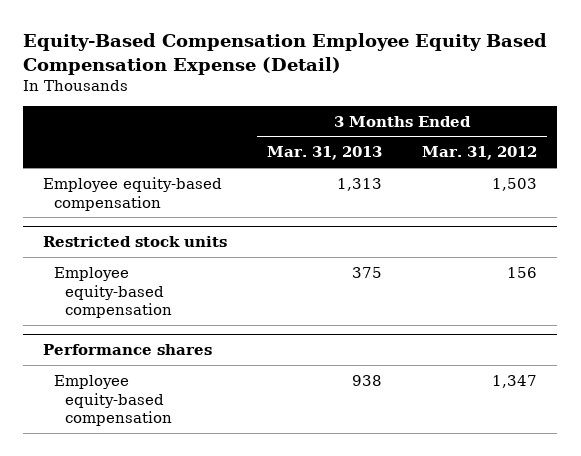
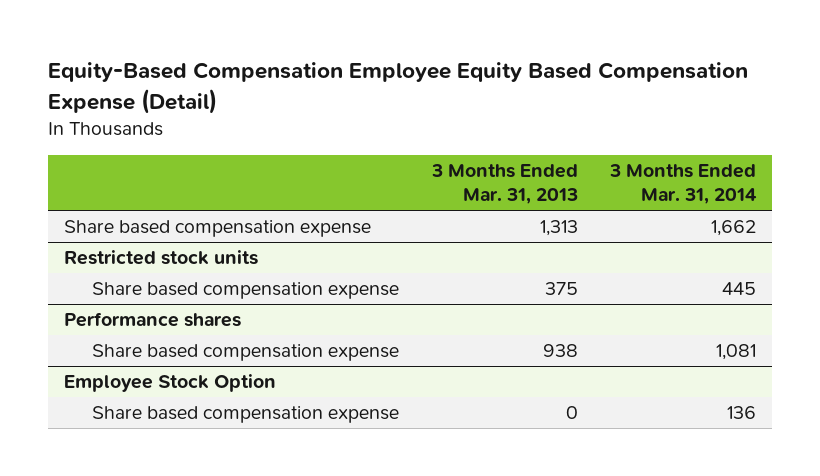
- | 3 Months Ended Mar. 31, 2013 | 3 Months Ended Mar. 31, 2012
+ | 3 Months Ended Mar. 31, 2013 | 3 Months Ended Mar. 31, 2014
- Employee equity-based compensation | 1,313 | 1,503
+ Share based compensation expense | 1,313 | 1,662
@ Restricted stock units
- Employee equity-based compensation | 375 | 156
+ Share based compensation expense | 375 | 445
@ Performance shares
- Employee equity-based compensation | 938 | 1,347
+ Share based compensation expense | 938 | 1,081
+ Employee Stock Option
+ Share based compensation expense | 0 | 136

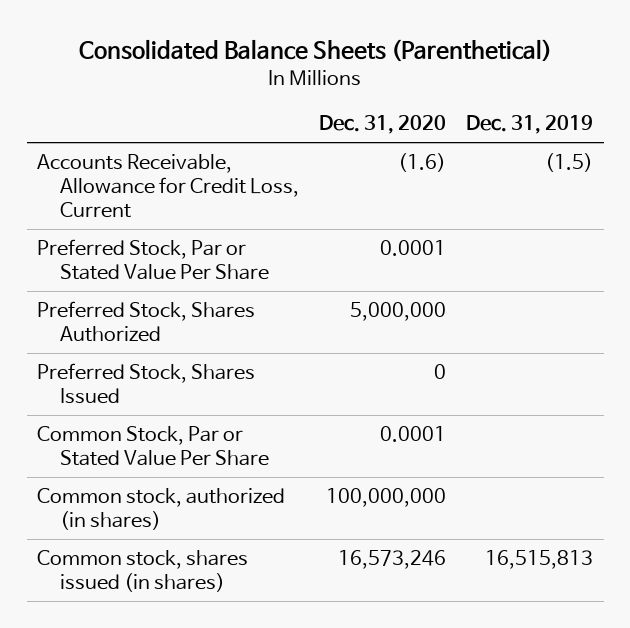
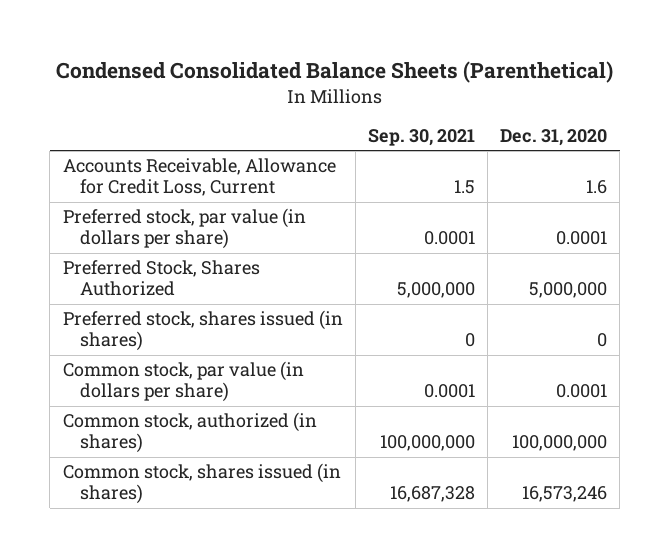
- Consolidated Balance Sheets (Parenthetical)
+ Condensed Consolidated Balance Sheets (Parenthetical)
- | Dec. 31, 2020 | Dec. 31, 2019
+ | Sep. 30, 2021 | Dec. 31, 2020
- Accounts Receivable, Allowance for Credit Loss, Current | (1.6) | (1.5)
- Preferred Stock, Par or Stated Value Per Share | 0.0001 |
+ Accounts Receivable, Allowance for Credit Loss, Current | 1.5 | 1.6
+ Preferred stock, par value (in dollars per share) | 0.0001 | 0.0001
- Preferred Stock, Shares Issued | 0 |
- Common Stock, Par or Stated Value Per Share | 0.0001 |
+ Preferred stock, shares issued (in shares) | 0 | 0
+ Common stock, par value (in dollars per share) | 0.0001 | 0.0001

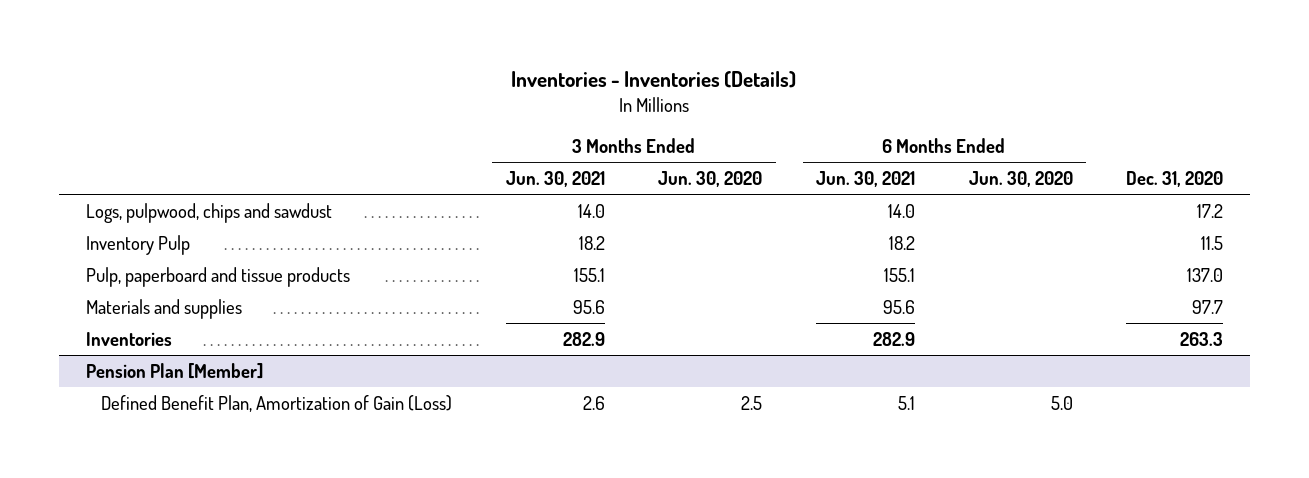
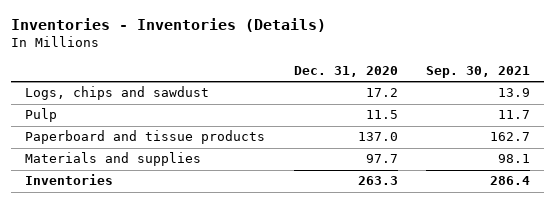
- | 3 Months Ended Jun. 30, 2021 | 3 Months Ended Jun. 30, 2020 | 6 Months Ended Jun. 30, 2021 | 6 Months Ended Jun. 30, 2020 | Dec. 31, 2020
+ | Dec. 31, 2020 | Sep. 30, 2021
- Logs, pulpwood, chips and sawdust | 14.0 | | 14.0 | | 17.2
- Inventory Pulp | 18.2 | | 18.2 | | 11.5
- Pulp, paperboard and tissue products | 155.1 | | 155.1 | | 137.0
+ Logs, chips and sawdust | 17.2 | 13.9
+ Pulp | 11.5 | 11.7
+ Paperboard and tissue products | 137.0 | 162.7
- Pension Plan [Member]
- Defined Benefit Plan, Amortization of Gain (Loss) | 2.6 | 2.5 | 5.1 | 5.0 |

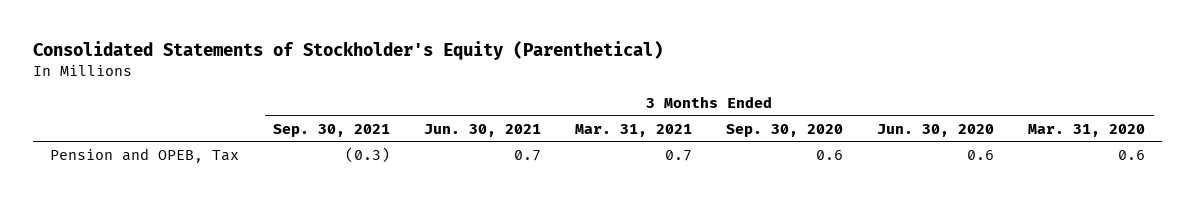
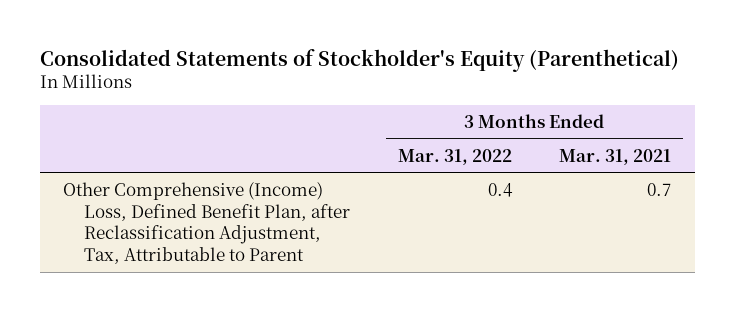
- | 3 Months Ended Sep. 30, 2021 | 3 Months Ended Jun. 30, 2021 | 3 Months Ended Mar. 31, 2021 | 3 Months Ended Sep. 30, 2020 | 3 Months Ended Jun. 30, 2020 | 3 Months Ended Mar. 31, 2020
+ | 3 Months Ended Mar. 31, 2022 | 3 Months Ended Mar. 31, 2021
- Pension and OPEB, Tax | (0.3) | 0.7 | 0.7 | 0.6 | 0.6 | 0.6
+ Other Comprehensive (Income) Loss, Defined Benefit Plan, after Reclassification Adjustment, Tax, Attributable to Parent | 0.4 | 0.7

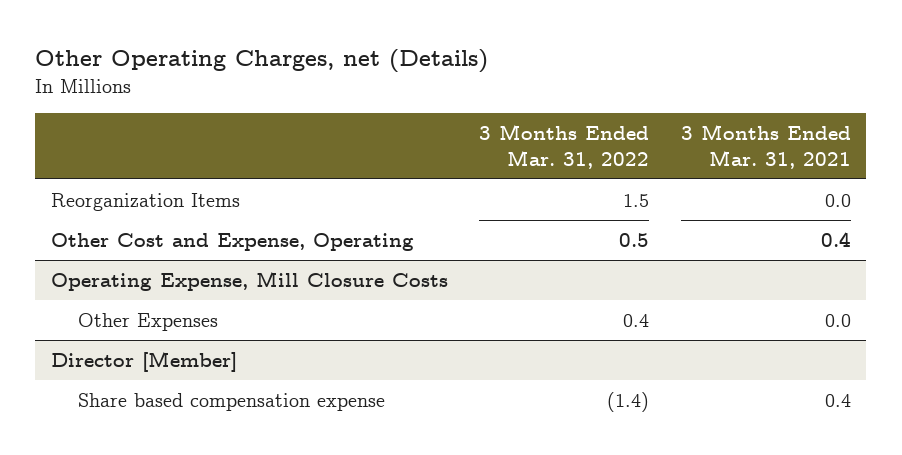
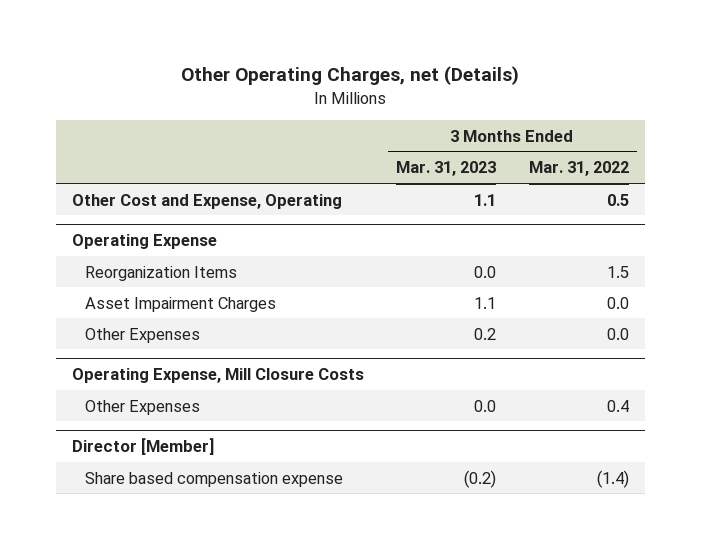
- | 3 Months Ended Mar. 31, 2022 | 3 Months Ended Mar. 31, 2021
+ | 3 Months Ended Mar. 31, 2023 | 3 Months Ended Mar. 31, 2022
- Reorganization Items | 1.5 | 0.0
+ Operating Expense
+ Reorganization Items | 0.0 | 1.5
+ Asset Impairment Charges | 1.1 | 0.0
+ Other Expenses | 0.2 | 0.0

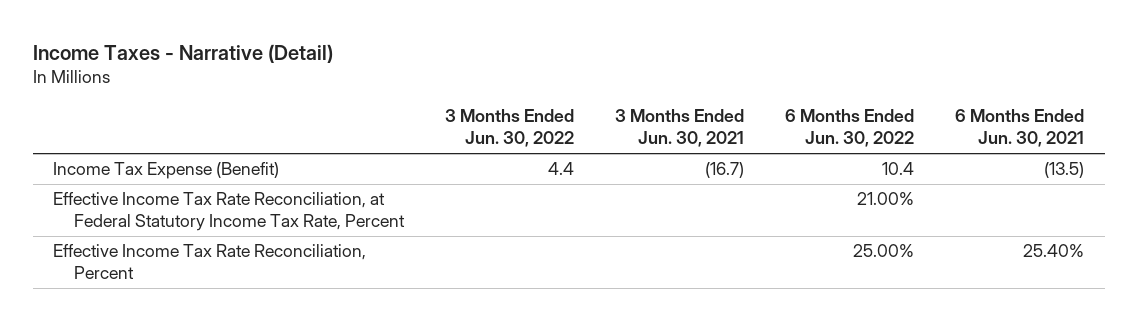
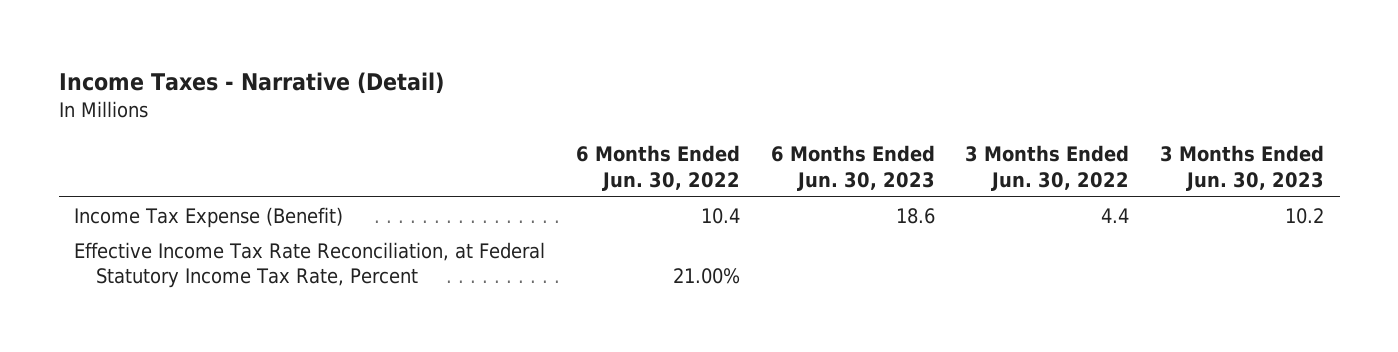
- | 3 Months Ended Jun. 30, 2022 | 3 Months Ended Jun. 30, 2021 | 6 Months Ended Jun. 30, 2022 | 6 Months Ended Jun. 30, 2021
+ | 6 Months Ended Jun. 30, 2022 | 6 Months Ended Jun. 30, 2023 | 3 Months Ended Jun. 30, 2022 | 3 Months Ended Jun. 30, 2023
- Effective Income Tax Rate Reconciliation, Percent | | | 25.00% | 25.40%

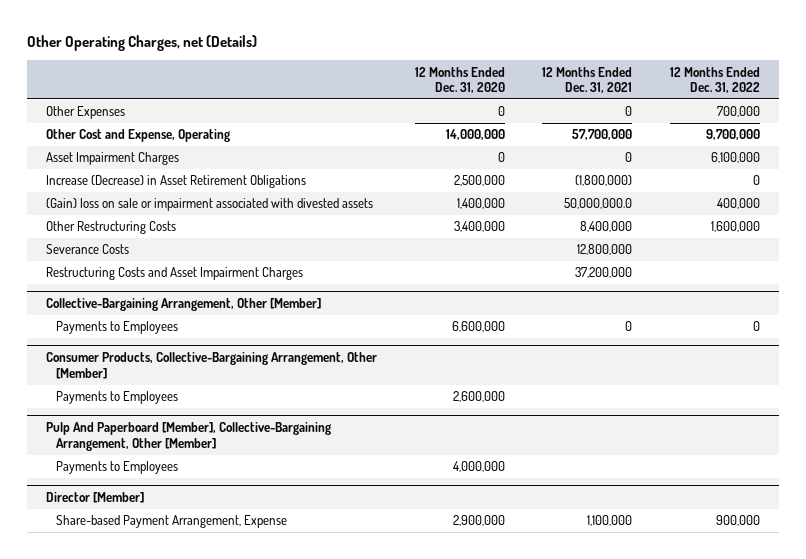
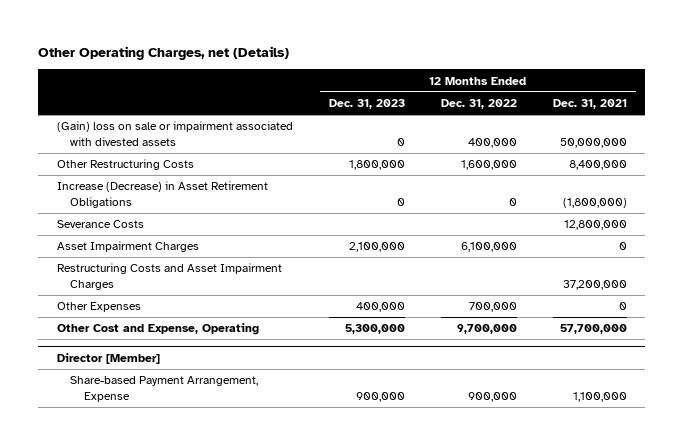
- | 12 Months Ended Dec. 31, 2020 | 12 Months Ended Dec. 31, 2021 | 12 Months Ended Dec. 31, 2022
+ | 12 Months Ended Dec. 31, 2023 | 12 Months Ended Dec. 31, 2022 | 12 Months Ended Dec. 31, 2021
- (Gain) loss on sale or impairment associated with divested assets | 1,400,000 | 50,000,000.0 | 400,000
+ (Gain) loss on sale or impairment associated with divested assets | 0 | 400,000 | 50,000,000
moved down: Increase (Decrease) in Asset Retirement Obligations | 0 | 0 | (1,800,000)
moved down: Asset Impairment Charges | 2,100,000 | 6,100,000 | 0
- Collective-Bargaining Arrangement, Other [Member]
- Payments to Employees | 6,600,000 | 0 | 0
- Consumer Products, Collective-Bargaining Arrangement, Other [Member]
- Payments to Employees | 2,600,000 | |
- Pulp And Paperboard [Member], Collective-Bargaining Arrangement, Other [Member]
- Payments to Employees | 4,000,000 | |
moved down: Other Expenses | 400,000 | 700,000 | 0
moved down: Other Cost and Expense, Operating | 5,300,000 | 9,700,000 | 57,700,000

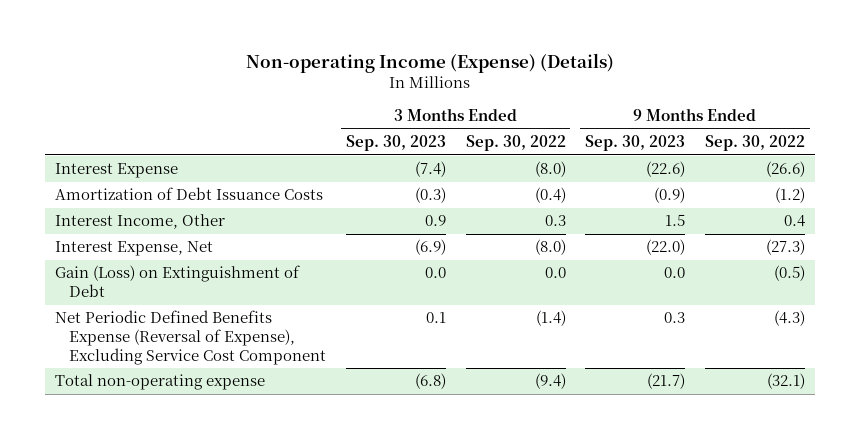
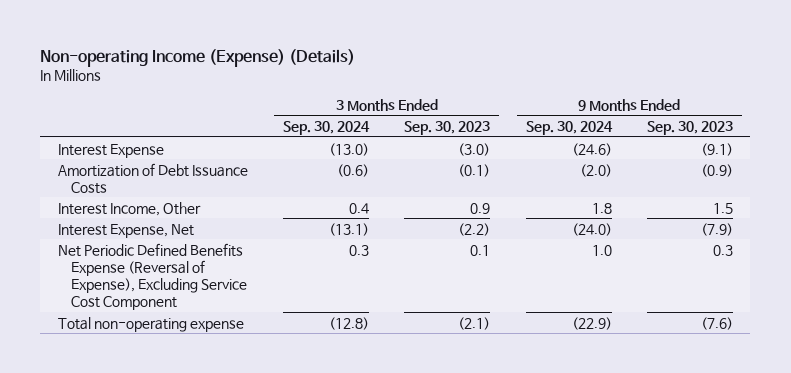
- | 3 Months Ended Sep. 30, 2023 | 3 Months Ended Sep. 30, 2022 | 9 Months Ended Sep. 30, 2023 | 9 Months Ended Sep. 30, 2022
+ | 3 Months Ended Sep. 30, 2024 | 3 Months Ended Sep. 30, 2023 | 9 Months Ended Sep. 30, 2024 | 9 Months Ended Sep. 30, 2023
- Interest Expense | (7.4) | (8.0) | (22.6) | (26.6)
- Amortization of Debt Issuance Costs | (0.3) | (0.4) | (0.9) | (1.2)
+ Interest Expense | (13.0) | (3.0) | (24.6) | (9.1)
+ Amortization of Debt Issuance Costs | (0.6) | (0.1) | (2.0) | (0.9)
- Interest Expense, Net | (6.9) | (8.0) | (22.0) | (27.3)
- Gain (Loss) on Extinguishment of Debt | 0.0 | 0.0 | 0.0 | (0.5)
+ Interest Expense, Net | (13.1) | (2.2) | (24.0) | (7.9)
- Total non-operating expense | (6.8) | (9.4) | (21.7) | (32.1)
+ Total non-operating expense | (12.8) | (2.1) | (22.9) | (7.6)

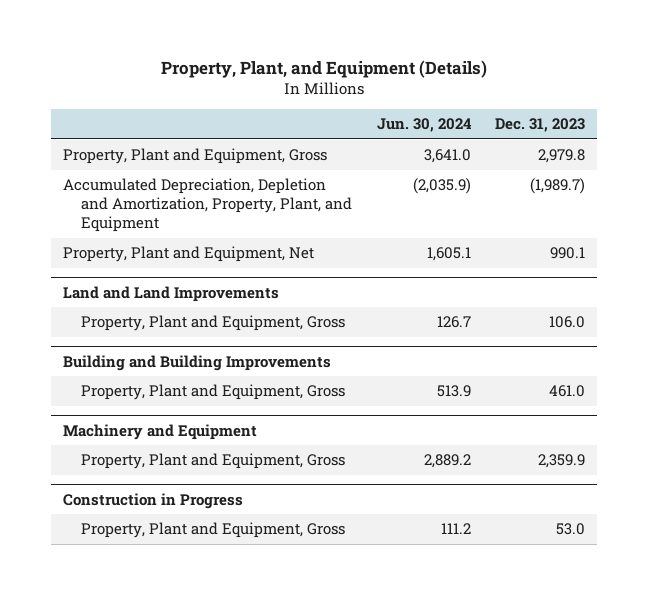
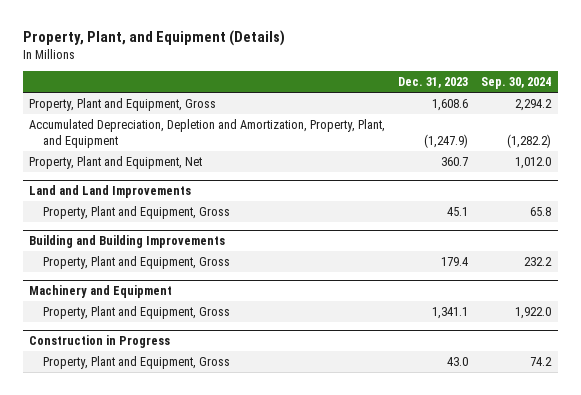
- | Jun. 30, 2024 | Dec. 31, 2023
+ | Dec. 31, 2023 | Sep. 30, 2024
- Property, Plant and Equipment, Gross | 3,641.0 | 2,979.8
- Accumulated Depreciation, Depletion and Amortization, Property, Plant, and Equipment | (2,035.9) | (1,989.7)
- Property, Plant and Equipment, Net | 1,605.1 | 990.1
+ Property, Plant and Equipment, Gross | 1,608.6 | 2,294.2
+ Accumulated Depreciation, Depletion and Amortization, Property, Plant, and Equipment | (1,247.9) | (1,282.2)
+ Property, Plant and Equipment, Net | 360.7 | 1,012.0
@ Land and Land Improvements
- Property, Plant and Equipment, Gross | 126.7 | 106.0
+ Property, Plant and Equipment, Gross | 45.1 | 65.8
@ Building and Building Improvements
- Property, Plant and Equipment, Gross | 513.9 | 461.0
+ Property, Plant and Equipment, Gross | 179.4 | 232.2
@ Machinery and Equipment
- Property, Plant and Equipment, Gross | 2,889.2 | 2,359.9
+ Property, Plant and Equipment, Gross | 1,341.1 | 1,922.0
@ Construction in Progress
- Property, Plant and Equipment, Gross | 111.2 | 53.0
+ Property, Plant and Equipment, Gross | 43.0 | 74.2

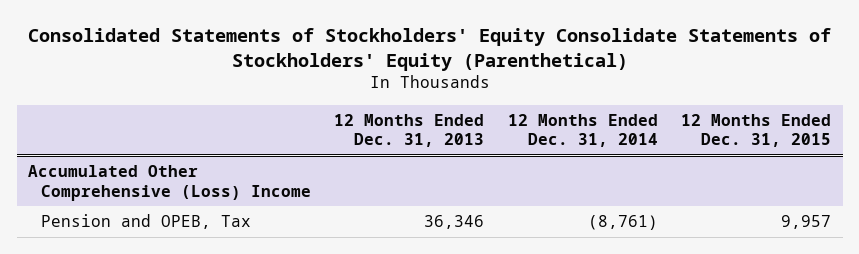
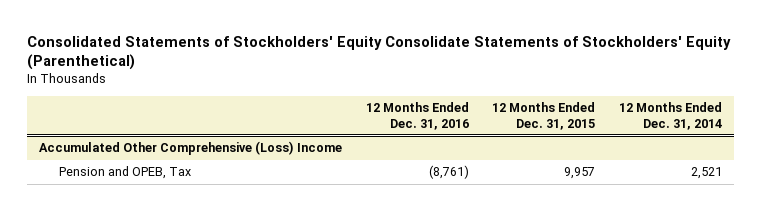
- | 12 Months Ended Dec. 31, 2013 | 12 Months Ended Dec. 31, 2014 | 12 Months Ended Dec. 31, 2015
+ | 12 Months Ended Dec. 31, 2016 | 12 Months Ended Dec. 31, 2015 | 12 Months Ended Dec. 31, 2014
@ Accumulated Other Comprehensive (Loss) Income
- Pension and OPEB, Tax | 36,346 | (8,761) | 9,957
+ Pension and OPEB, Tax | (8,761) | 9,957 | 2,521

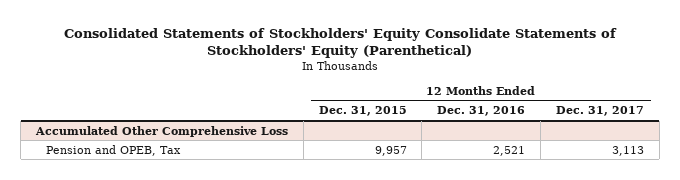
- | 12 Months Ended Dec. 31, 2016 | 12 Months Ended Dec. 31, 2015 | 12 Months Ended Dec. 31, 2014
+ | 12 Months Ended Dec. 31, 2015 | 12 Months Ended Dec. 31, 2016 | 12 Months Ended Dec. 31, 2017
- Accumulated Other Comprehensive (Loss) Income
- Pension and OPEB, Tax | (8,761) | 9,957 | 2,521
+ Accumulated Other Comprehensive Loss
+ Pension and OPEB, Tax | 9,957 | 2,521 | 3,113

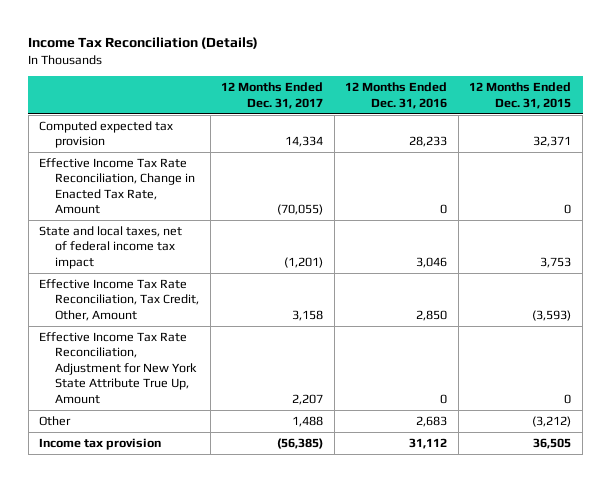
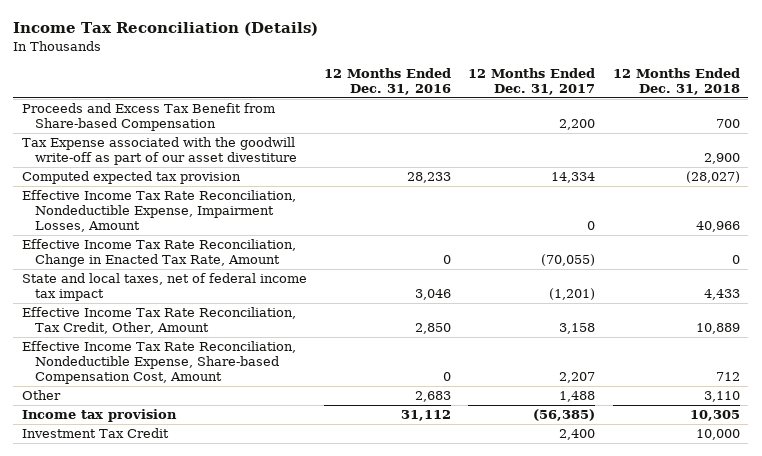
- | 12 Months Ended Dec. 31, 2017 | 12 Months Ended Dec. 31, 2016 | 12 Months Ended Dec. 31, 2015
+ | 12 Months Ended Dec. 31, 2016 | 12 Months Ended Dec. 31, 2017 | 12 Months Ended Dec. 31, 2018
+ Proceeds and Excess Tax Benefit from Share-based Compensation | | 2,200 | 700
+ Tax Expense associated with the goodwill write-off as part of our asset divestiture | | | 2,900
+ Effective Income Tax Rate Reconciliation, Nondeductible Expense, Impairment Losses, Amount | | 0 | 40,966
- Effective Income Tax Rate Reconciliation, Adjustment for New York State Attribute True Up, Amount | 2,207 | 0 | 0
+ Effective Income Tax Rate Reconciliation, Nondeductible Expense, Share-based Compensation Cost, Amount | 0 | 2,207 | 712
+ Investment Tax Credit | | 2,400 | 10,000

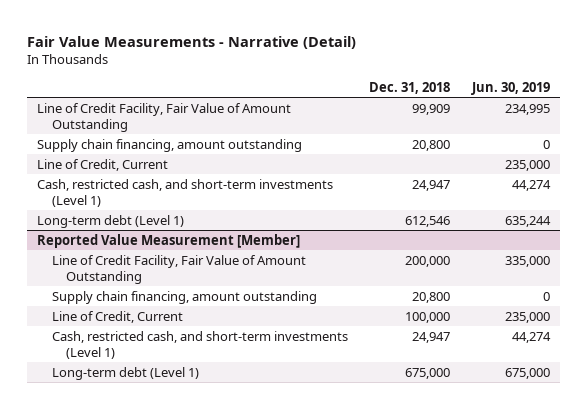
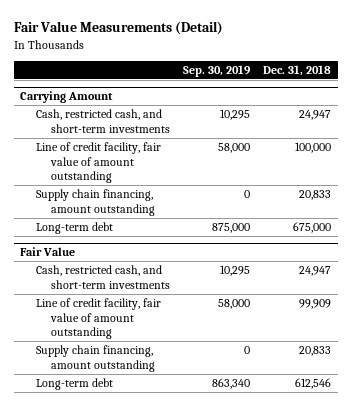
- Fair Value Measurements - Narrative (Detail)
+ Fair Value Measurements (Detail)
- | Dec. 31, 2018 | Jun. 30, 2019
+ | Sep. 30, 2019 | Dec. 31, 2018
- Line of Credit Facility, Fair Value of Amount Outstanding | 99,909 | 234,995
- Supply chain financing, amount outstanding | 20,800 | 0
- Line of Credit, Current | | 235,000
- Cash, restricted cash, and short-term investments (Level 1) | 24,947 | 44,274
- Long-term debt (Level 1) | 612,546 | 635,244
- Reported Value Measurement [Member]
- Line of Credit Facility, Fair Value of Amount Outstanding | 200,000 | 335,000
- Supply chain financing, amount outstanding | 20,800 | 0
- Line of Credit, Current | 100,000 | 235,000
- Cash, restricted cash, and short-term investments (Level 1) | 24,947 | 44,274
- Long-term debt (Level 1) | 675,000 | 675,000
+ Carrying Amount
+ Cash, restricted cash, and short-term investments | 10,295 | 24,947
+ Line of credit facility, fair value of amount outstanding | 58,000 | 100,000
+ Supply chain financing, amount outstanding | 0 | 20,833
+ Long-term debt | 875,000 | 675,000
+ Fair Value
+ Cash, restricted cash, and short-term investments | 10,295 | 24,947
+ Line of credit facility, fair value of amount outstanding | 58,000 | 99,909
+ Supply chain financing, amount outstanding | 0 | 20,833
+ Long-term debt | 863,340 | 612,546

